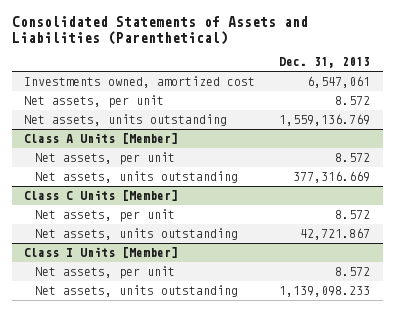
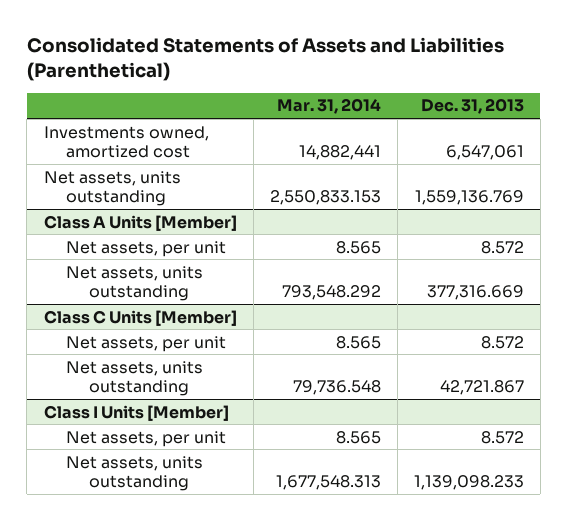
- | Dec. 31, 2013
+ | Mar. 31, 2014 | Dec. 31, 2013
- Net assets, per unit | 8.572

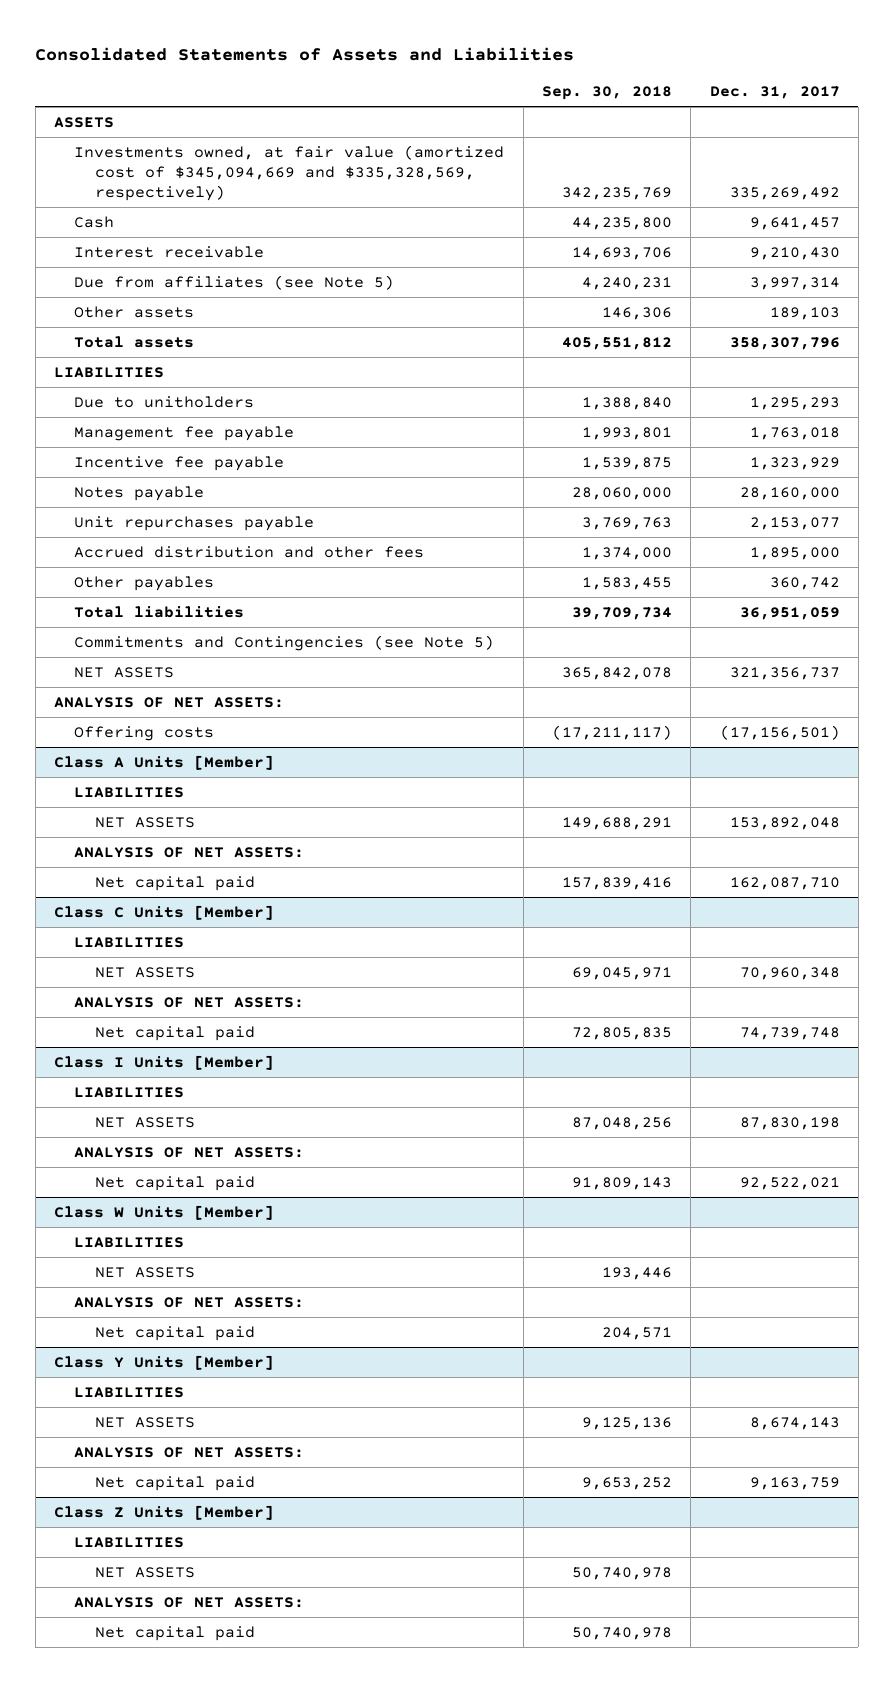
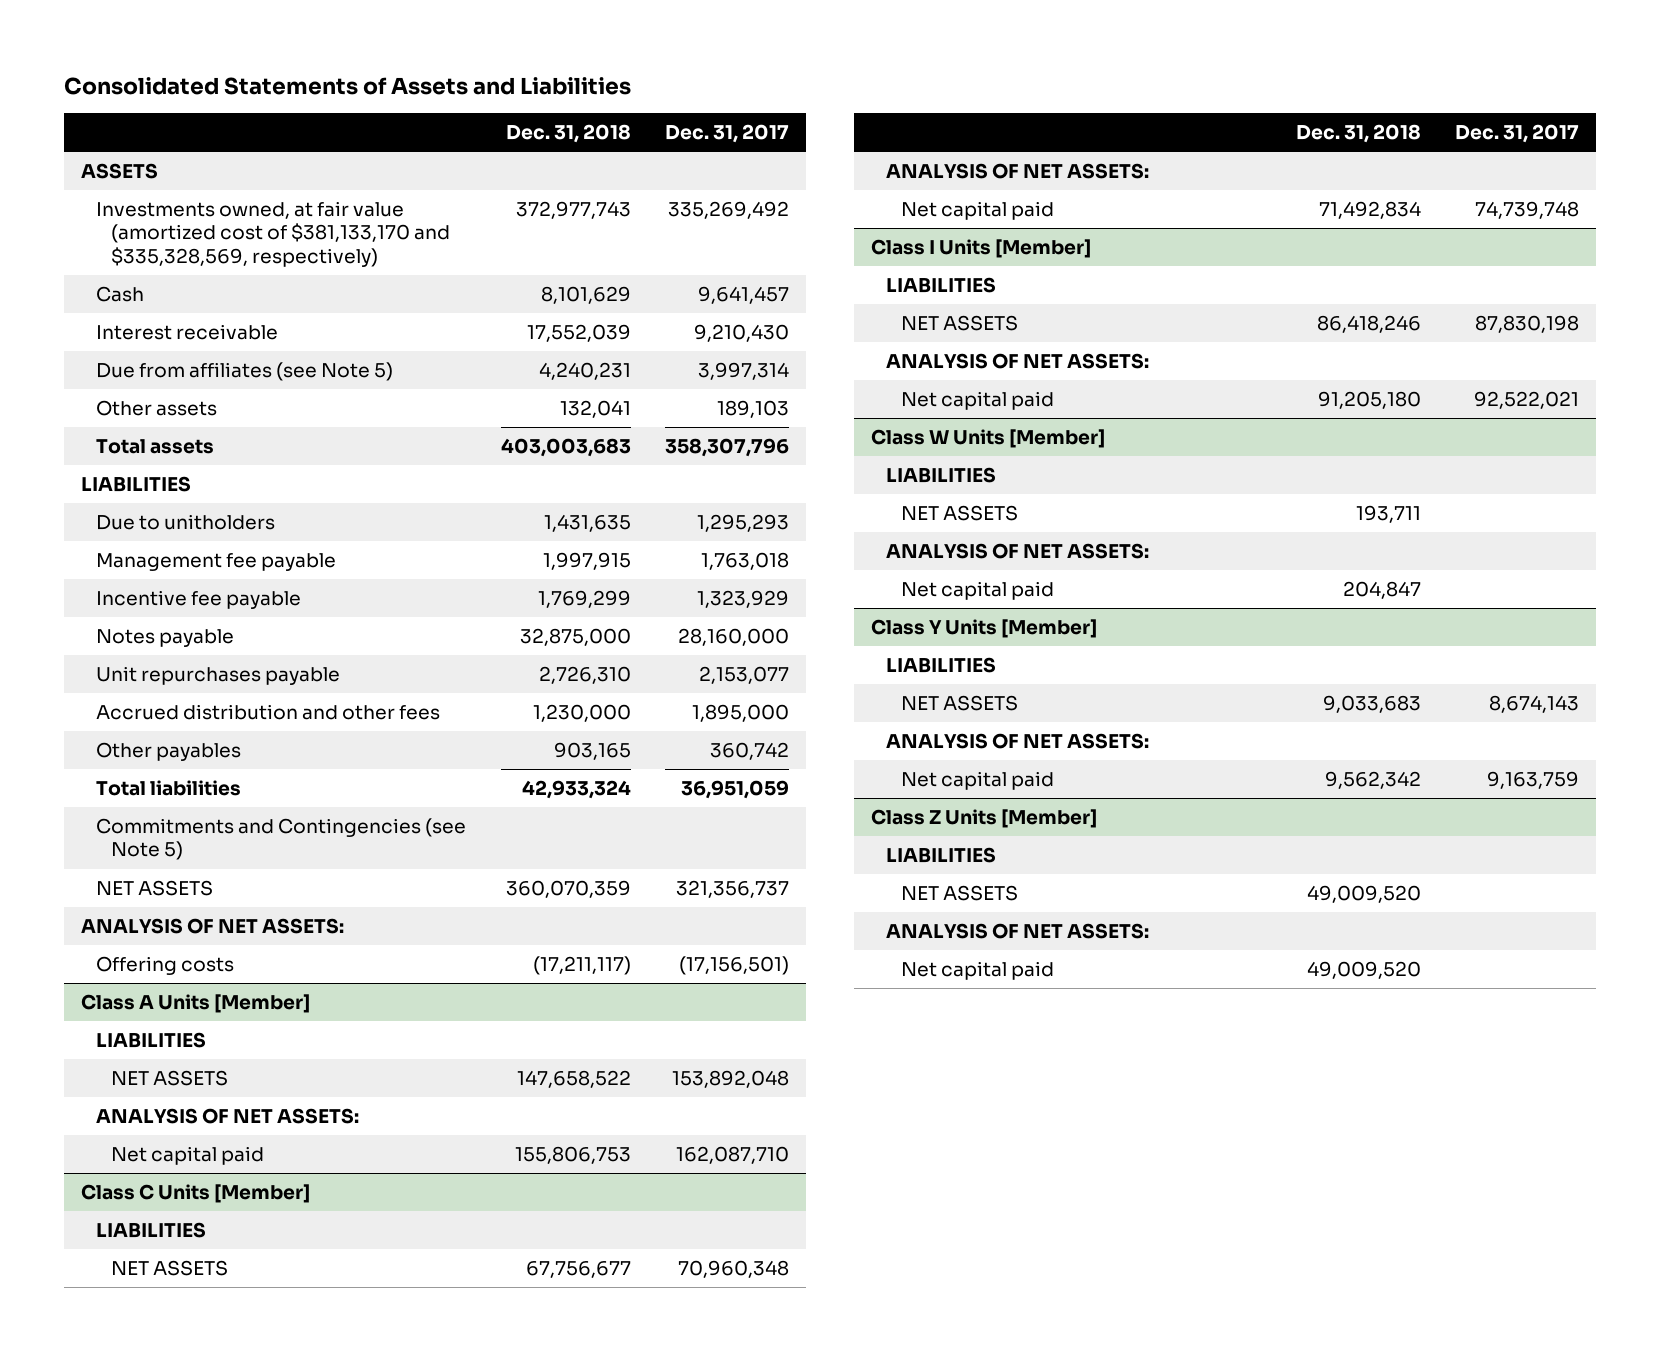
- | Sep. 30, 2018 | Dec. 31, 2017
+ | Dec. 31, 2018 | Dec. 31, 2017
- Investments owned, at fair value (amortized cost of $345,094,669 and $335,328,569, respectively) | 342,235,769 | 335,269,492
+ Investments owned, at fair value (amortized cost of $381,133,170 and $335,328,569, respectively) | 372,977,743 | 335,269,492

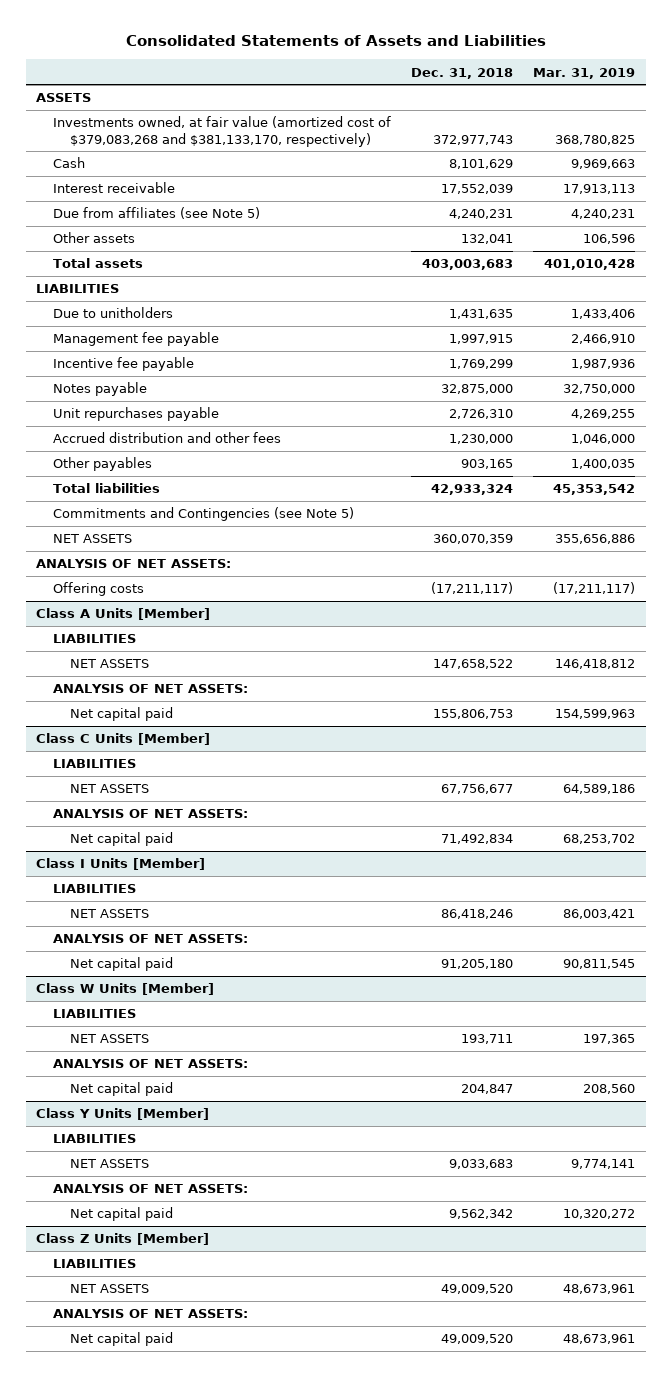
- | Dec. 31, 2018 | Dec. 31, 2017
+ | Dec. 31, 2018 | Mar. 31, 2019
- Investments owned, at fair value (amortized cost of $381,133,170 and $335,328,569, respectively) | 372,977,743 | 335,269,492
+ Investments owned, at fair value (amortized cost of $379,083,268 and $381,133,170, respectively) | 372,977,743 | 368,780,825

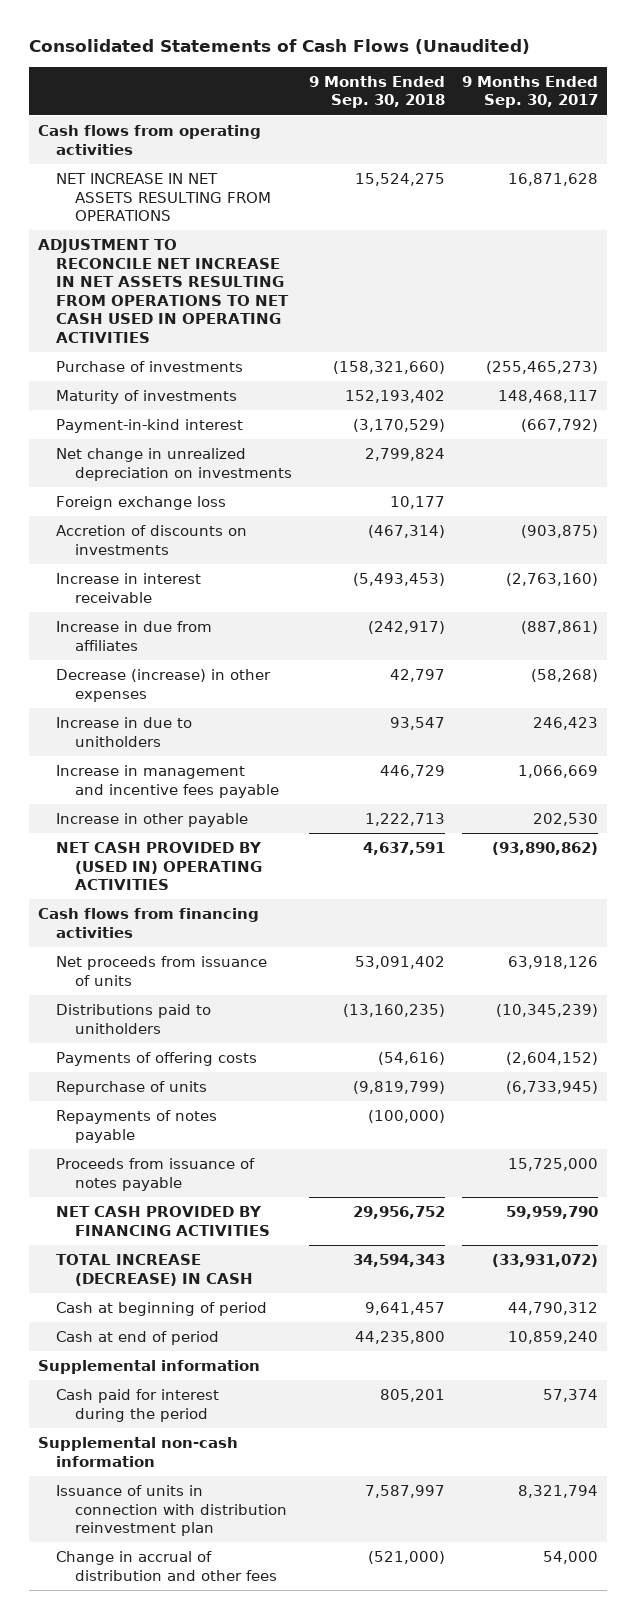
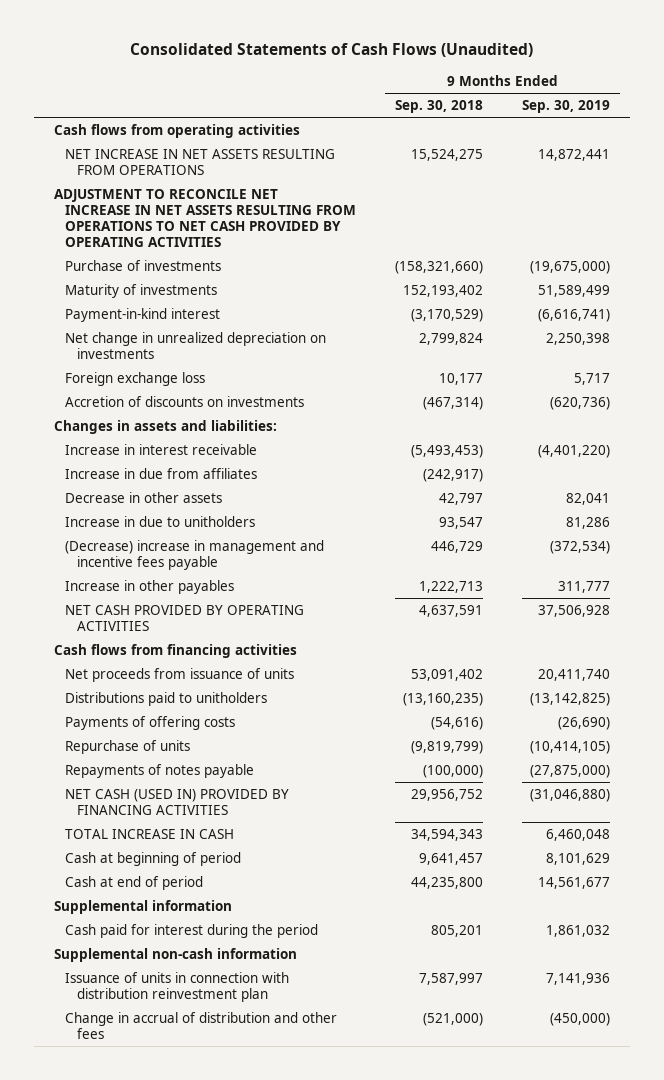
- | 9 Months Ended Sep. 30, 2018 | 9 Months Ended Sep. 30, 2017
+ | 9 Months Ended Sep. 30, 2018 | 9 Months Ended Sep. 30, 2019
- ADJUSTMENT TO RECONCILE NET INCREASE IN NET ASSETS RESULTING FROM OPERATIONS TO NET CASH USED IN OPERATING ACTIVITIES
+ ADJUSTMENT TO RECONCILE NET INCREASE IN NET ASSETS RESULTING FROM OPERATIONS TO NET CASH PROVIDED BY OPERATING ACTIVITIES
+ Changes in assets and liabilities:
- Decrease (increase) in other expenses | 42,797 | (58,268)
+ Decrease in other assets | 42,797 | 82,041
- Increase in management and incentive fees payable | 446,729 | 1,066,669
- Increase in other payable | 1,222,713 | 202,530
- NET CASH PROVIDED BY (USED IN) OPERATING ACTIVITIES | 4,637,591 | (93,890,862)
+ (Decrease) increase in management and incentive fees payable | 446,729 | (372,534)
+ Increase in other payables | 1,222,713 | 311,777
+ NET CASH PROVIDED BY OPERATING ACTIVITIES | 4,637,591 | 37,506,928
- Proceeds from issuance of notes payable | | 15,725,000
- NET CASH PROVIDED BY FINANCING ACTIVITIES | 29,956,752 | 59,959,790
- TOTAL INCREASE (DECREASE) IN CASH | 34,594,343 | (33,931,072)
+ NET CASH (USED IN) PROVIDED BY FINANCING ACTIVITIES | 29,956,752 | (31,046,880)
+ TOTAL INCREASE IN CASH | 34,594,343 | 6,460,048

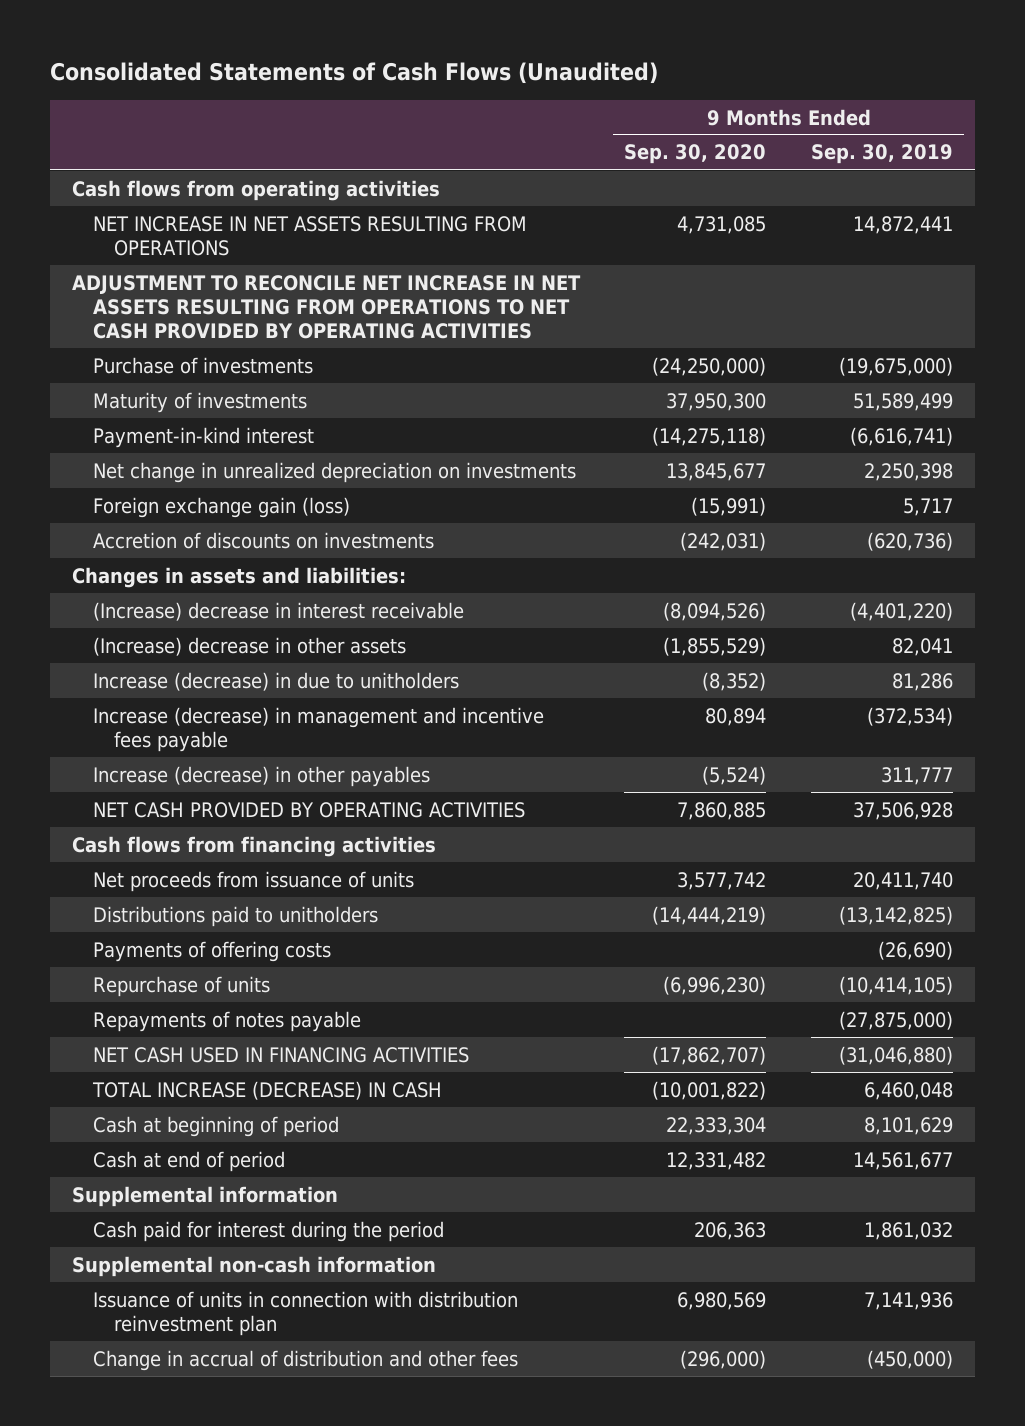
- | 9 Months Ended Sep. 30, 2018 | 9 Months Ended Sep. 30, 2019
+ | 9 Months Ended Sep. 30, 2020 | 9 Months Ended Sep. 30, 2019
- Foreign exchange loss | 10,177 | 5,717
+ Foreign exchange gain (loss) | (15,991) | 5,717
- Increase in interest receivable | (5,493,453) | (4,401,220)
- Increase in due from affiliates | (242,917) |
- Decrease in other assets | 42,797 | 82,041
- Increase in due to unitholders | 93,547 | 81,286
- (Decrease) increase in management and incentive fees payable | 446,729 | (372,534)
- Increase in other payables | 1,222,713 | 311,777
+ (Increase) decrease in interest receivable | (8,094,526) | (4,401,220)
+ (Increase) decrease in other assets | (1,855,529) | 82,041
+ Increase (decrease) in due to unitholders | (8,352) | 81,286
+ Increase (decrease) in management and incentive fees payable | 80,894 | (372,534)
+ Increase (decrease) in other payables | (5,524) | 311,777
- NET CASH (USED IN) PROVIDED BY FINANCING ACTIVITIES | 29,956,752 | (31,046,880)
- TOTAL INCREASE IN CASH | 34,594,343 | 6,460,048
+ NET CASH USED IN FINANCING ACTIVITIES | (17,862,707) | (31,046,880)
+ TOTAL INCREASE (DECREASE) IN CASH | (10,001,822) | 6,460,048

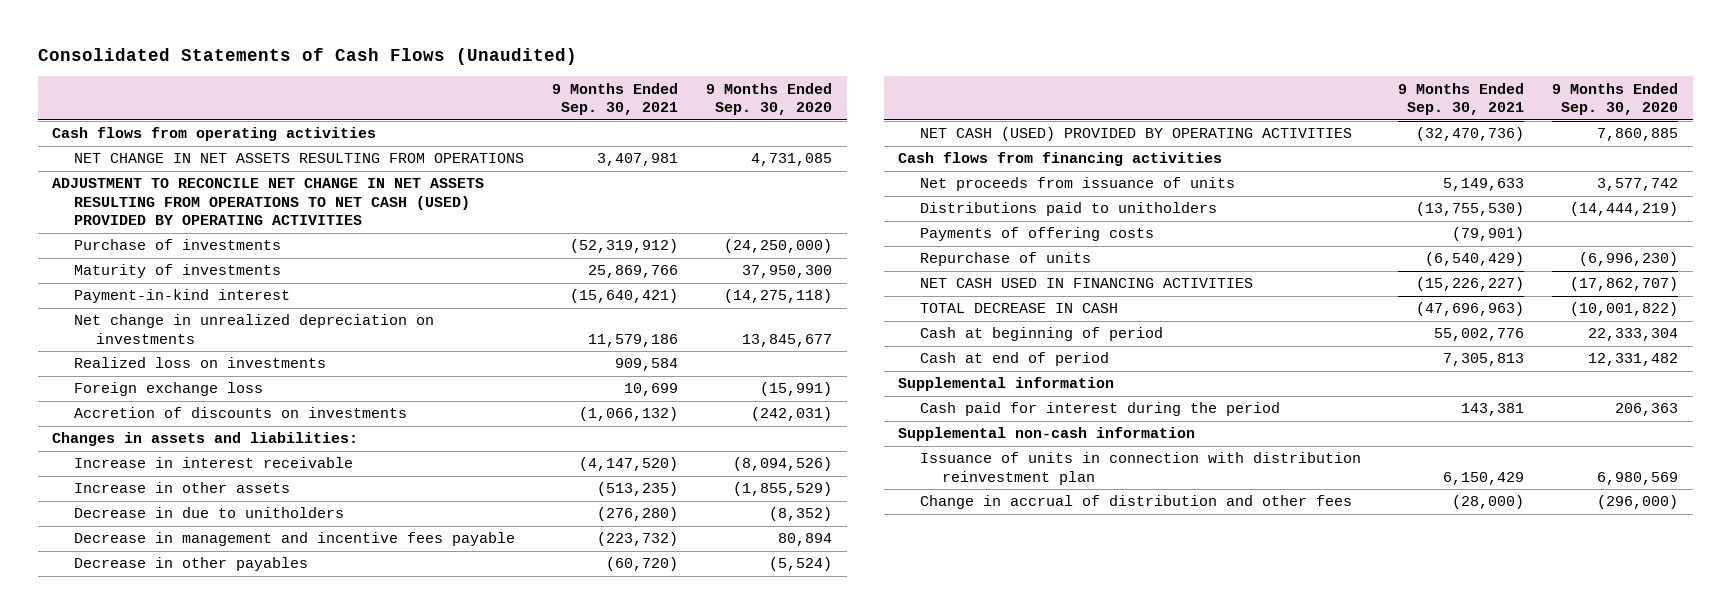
- | 9 Months Ended Sep. 30, 2020 | 9 Months Ended Sep. 30, 2019
+ | 9 Months Ended Sep. 30, 2021 | 9 Months Ended Sep. 30, 2020
- NET INCREASE IN NET ASSETS RESULTING FROM OPERATIONS | 4,731,085 | 14,872,441
- ADJUSTMENT TO RECONCILE NET INCREASE IN NET ASSETS RESULTING FROM OPERATIONS TO NET CASH PROVIDED BY OPERATING ACTIVITIES
+ NET CHANGE IN NET ASSETS RESULTING FROM OPERATIONS | 3,407,981 | 4,731,085
+ ADJUSTMENT TO RECONCILE NET CHANGE IN NET ASSETS RESULTING FROM OPERATIONS TO NET CASH (USED) PROVIDED BY OPERATING ACTIVITIES
- Foreign exchange gain (loss) | (15,991) | 5,717
+ Realized loss on investments | 909,584 |
+ Foreign exchange loss | 10,699 | (15,991)
- (Increase) decrease in interest receivable | (8,094,526) | (4,401,220)
- (Increase) decrease in other assets | (1,855,529) | 82,041
- Increase (decrease) in due to unitholders | (8,352) | 81,286
- Increase (decrease) in management and incentive fees payable | 80,894 | (372,534)
- Increase (decrease) in other payables | (5,524) | 311,777
- NET CASH PROVIDED BY OPERATING ACTIVITIES | 7,860,885 | 37,506,928
+ Increase in interest receivable | (4,147,520) | (8,094,526)
+ Increase in other assets | (513,235) | (1,855,529)
+ Decrease in due to unitholders | (276,280) | (8,352)
+ Decrease in management and incentive fees payable | (223,732) | 80,894
+ Decrease in other payables | (60,720) | (5,524)
+ NET CASH (USED) PROVIDED BY OPERATING ACTIVITIES | (32,470,736) | 7,860,885
- Repayments of notes payable | | (27,875,000)
- TOTAL INCREASE (DECREASE) IN CASH | (10,001,822) | 6,460,048
+ TOTAL DECREASE IN CASH | (47,696,963) | (10,001,822)

